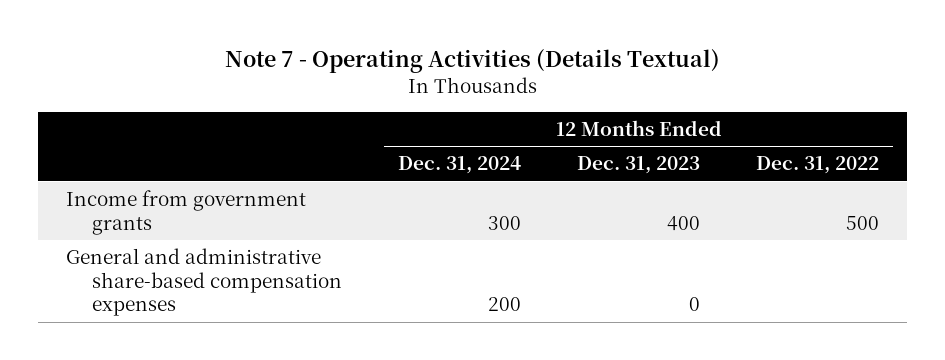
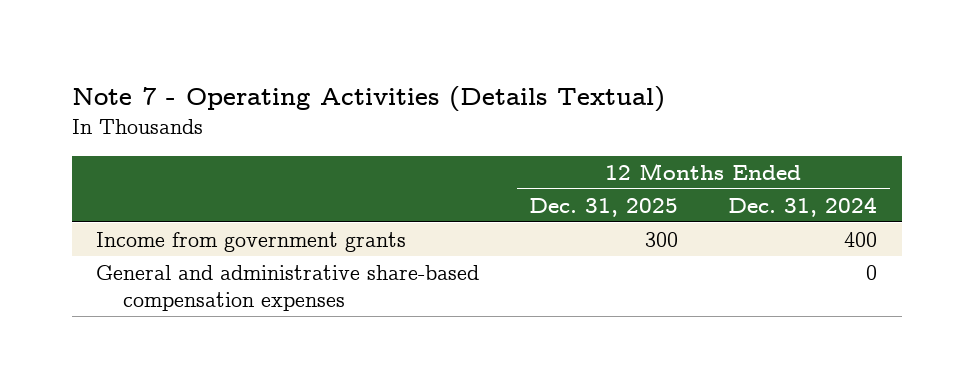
- | 12 Months Ended Dec. 31, 2024 | 12 Months Ended Dec. 31, 2023 | 12 Months Ended Dec. 31, 2022
+ | 12 Months Ended Dec. 31, 2025 | 12 Months Ended Dec. 31, 2024
- Income from government grants | 300 | 400 | 500
- General and administrative share-based compensation expenses | 200 | 0 |
+ Income from government grants | 300 | 400
+ General and administrative share-based compensation expenses | | 0

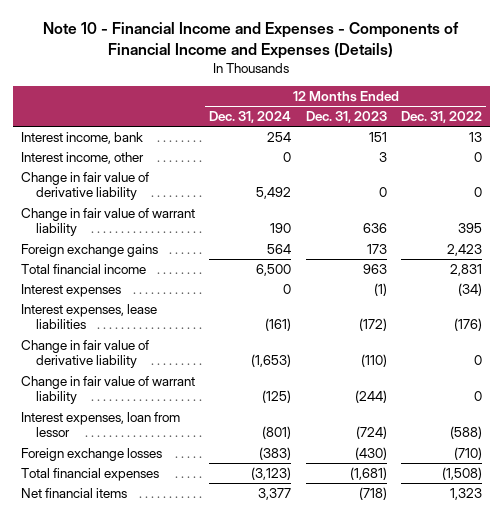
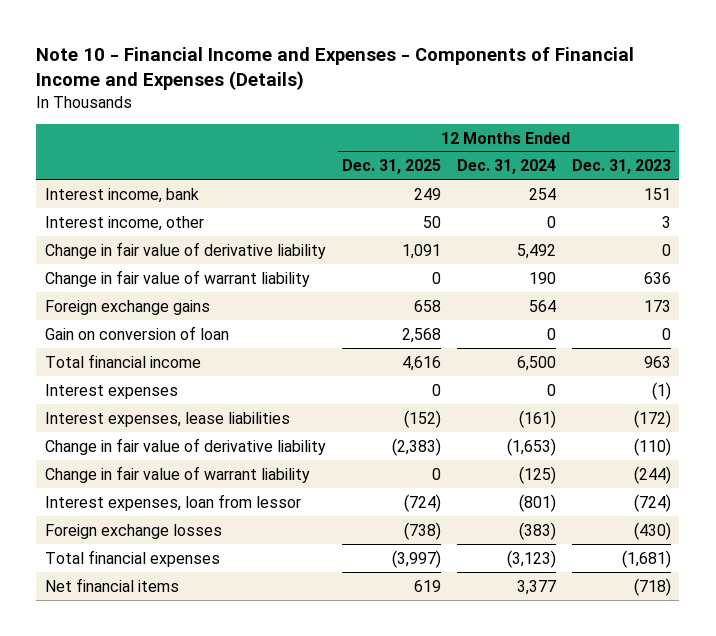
- | 12 Months Ended Dec. 31, 2024 | 12 Months Ended Dec. 31, 2023 | 12 Months Ended Dec. 31, 2022
+ | 12 Months Ended Dec. 31, 2025 | 12 Months Ended Dec. 31, 2024 | 12 Months Ended Dec. 31, 2023
+ Gain on conversion of loan | 2,568 | 0 | 0

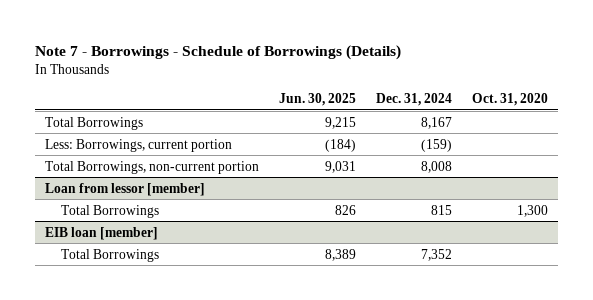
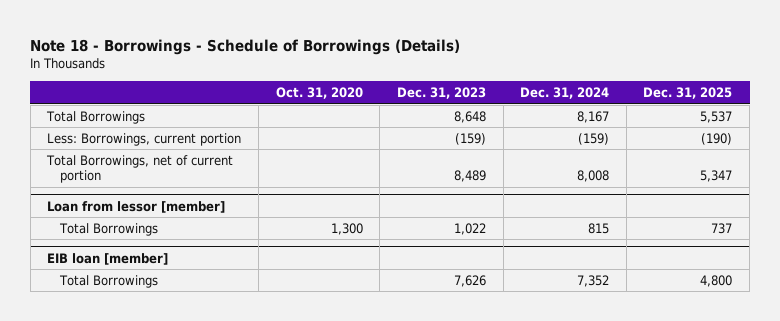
- Note 7 - Borrowings - Schedule of Borrowings (Details)
+ Note 18 - Borrowings - Schedule of Borrowings (Details)
- | Jun. 30, 2025 | Dec. 31, 2024 | Oct. 31, 2020
+ | Oct. 31, 2020 | Dec. 31, 2023 | Dec. 31, 2024 | Dec. 31, 2025
- Total Borrowings, non-current portion | 9,031 | 8,008 |
+ Total Borrowings, net of current portion | | 8,489 | 8,008 | 5,347

